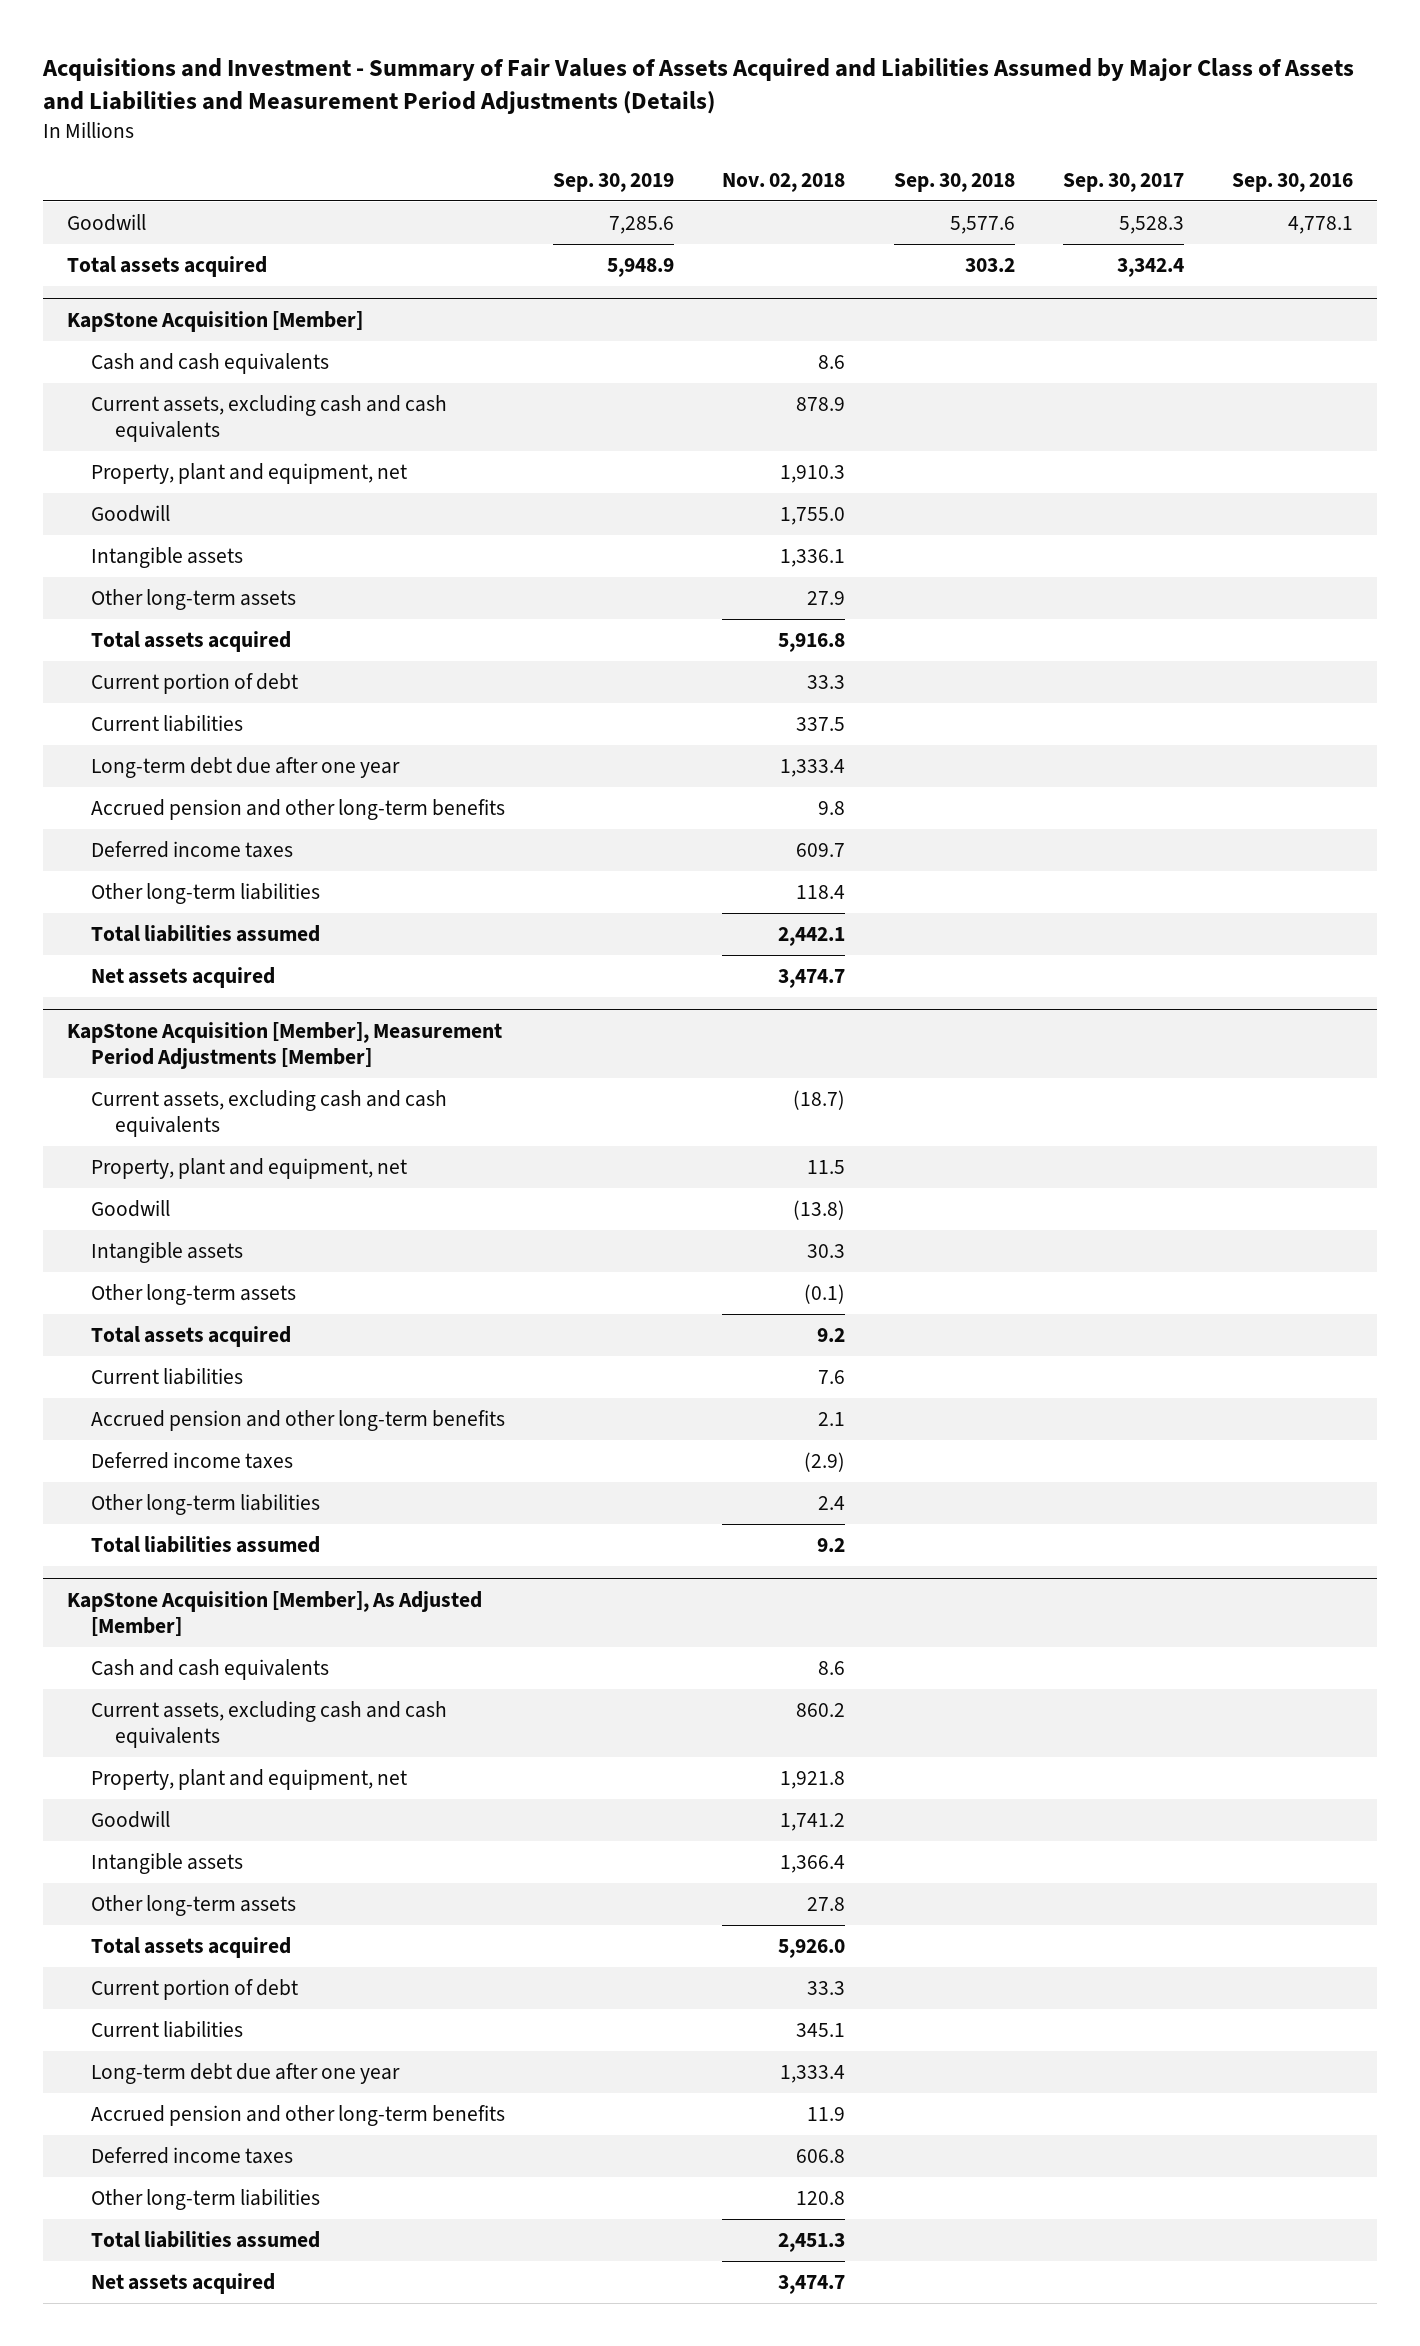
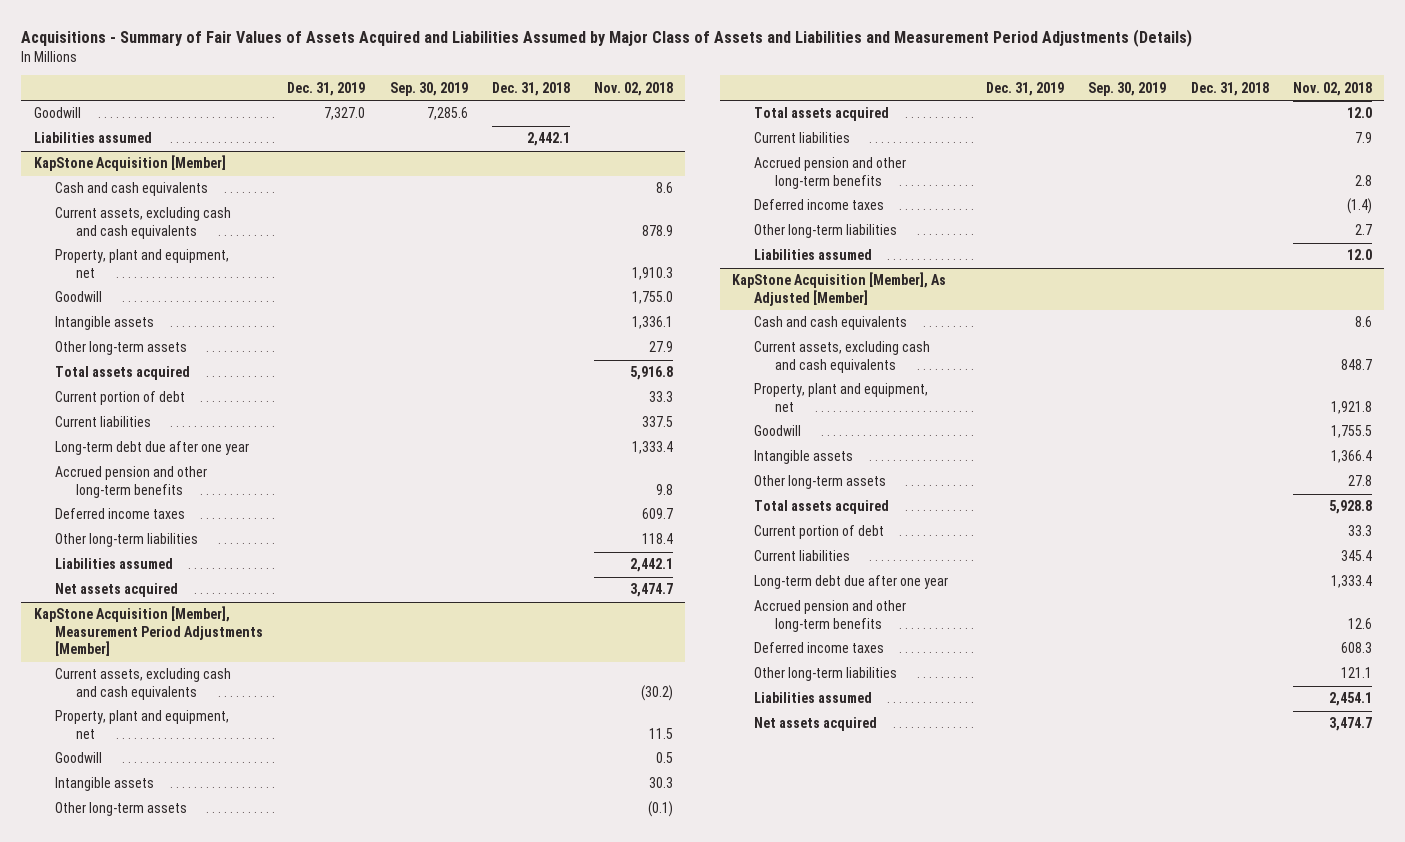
- Acquisitions and Investment - Summary of Fair Values of Assets Acquired and Liabilities Assumed by Major Class of Assets and Liabilities and Measurement Period Adjustments (Details)
+ Acquisitions - Summary of Fair Values of Assets Acquired and Liabilities Assumed by Major Class of Assets and Liabilities and Measurement Period Adjustments (Details)
- | Sep. 30, 2019 | Nov. 02, 2018 | Sep. 30, 2018 | Sep. 30, 2017 | Sep. 30, 2016
+ | Dec. 31, 2019 | Sep. 30, 2019 | Dec. 31, 2018 | Nov. 02, 2018
- Total assets acquired | 5,948.9 | | 303.2 | 3,342.4 |
+ Liabilities assumed | | | 2,442.1 |
@ KapStone Acquisition [Member]
- Total liabilities assumed | | 2,442.1 | | |
+ Liabilities assumed | | | | 2,442.1
@ KapStone Acquisition [Member], Measurement Period Adjustments [Member]
- Current assets, excluding cash and cash equivalents | | (18.7) | | |
+ Current assets, excluding cash and cash equivalents | | | | (30.2)
- Goodwill | | (13.8) | | |
+ Goodwill | | | | 0.5
- Total assets acquired | | 9.2 | | |
- Current liabilities | | 7.6 | | |
- Accrued pension and other long-term benefits | | 2.1 | | |
- Deferred income taxes | | (2.9) | | |
- Other long-term liabilities | | 2.4 | | |
- Total liabilities assumed | | 9.2 | | |
+ Total assets acquired | | | | 12.0
+ Current liabilities | | | | 7.9
+ Accrued pension and other long-term benefits | | | | 2.8
+ Deferred income taxes | | | | (1.4)
+ Other long-term liabilities | | | | 2.7
+ Liabilities assumed | | | | 12.0
@ KapStone Acquisition [Member], As Adjusted [Member]
- Current assets, excluding cash and cash equivalents | | 860.2 | | |
+ Current assets, excluding cash and cash equivalents | | | | 848.7
- Goodwill | | 1,741.2 | | |
+ Goodwill | | | | 1,755.5
- Total assets acquired | | 5,926.0 | | |
+ Total assets acquired | | | | 5,928.8
- Current liabilities | | 345.1 | | |
+ Current liabilities | | | | 345.4
- Accrued pension and other long-term benefits | | 11.9 | | |
- Deferred income taxes | | 606.8 | | |
- Other long-term liabilities | | 120.8 | | |
- Total liabilities assumed | | 2,451.3 | | |
+ Accrued pension and other long-term benefits | | | | 12.6
+ Deferred income taxes | | | | 608.3
+ Other long-term liabilities | | | | 121.1
+ Liabilities assumed | | | | 2,454.1

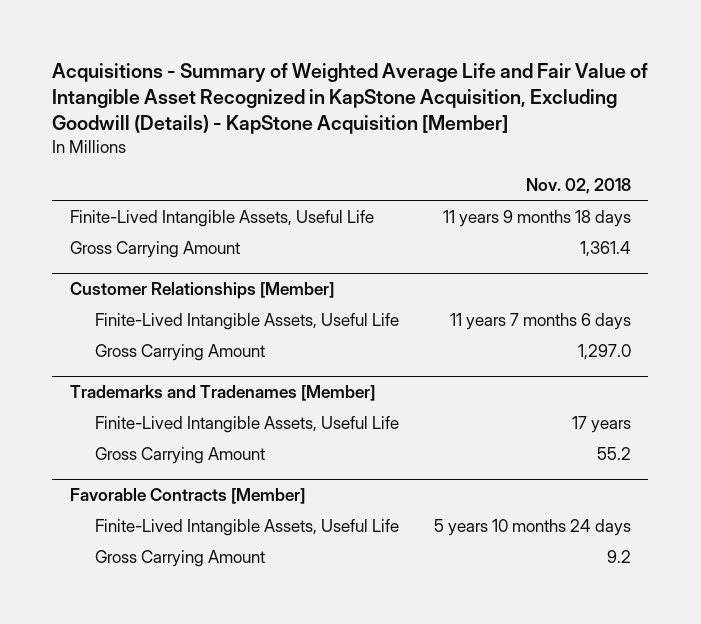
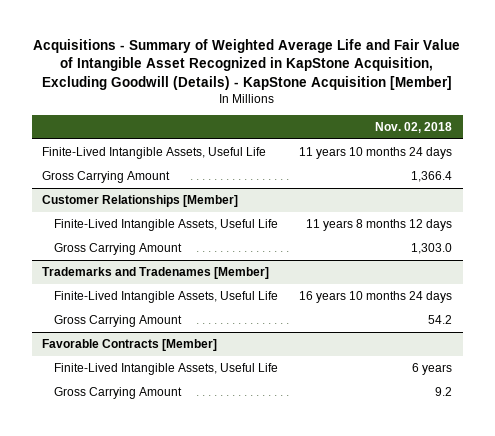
- Finite-Lived Intangible Assets, Useful Life | 11 years 9 months 18 days
- Gross Carrying Amount | 1,361.4
+ Finite-Lived Intangible Assets, Useful Life | 11 years 10 months 24 days
+ Gross Carrying Amount | 1,366.4
@ Customer Relationships [Member]
- Finite-Lived Intangible Assets, Useful Life | 11 years 7 months 6 days
- Gross Carrying Amount | 1,297.0
+ Finite-Lived Intangible Assets, Useful Life | 11 years 8 months 12 days
+ Gross Carrying Amount | 1,303.0
@ Trademarks and Tradenames [Member]
- Finite-Lived Intangible Assets, Useful Life | 17 years
- Gross Carrying Amount | 55.2
+ Finite-Lived Intangible Assets, Useful Life | 16 years 10 months 24 days
+ Gross Carrying Amount | 54.2
@ Favorable Contracts [Member]
- Finite-Lived Intangible Assets, Useful Life | 5 years 10 months 24 days
+ Finite-Lived Intangible Assets, Useful Life | 6 years

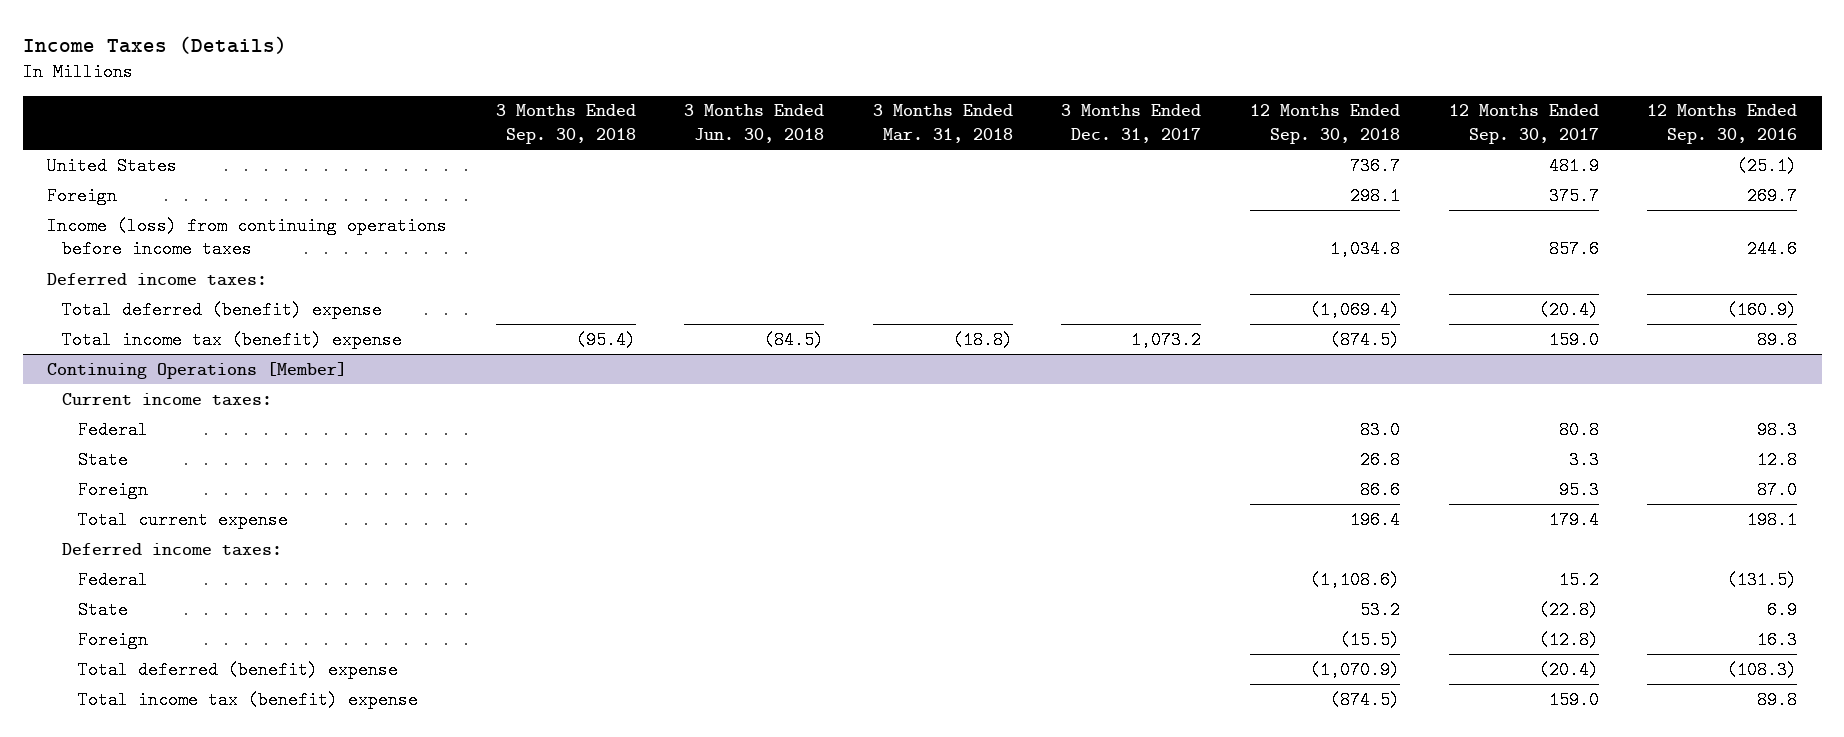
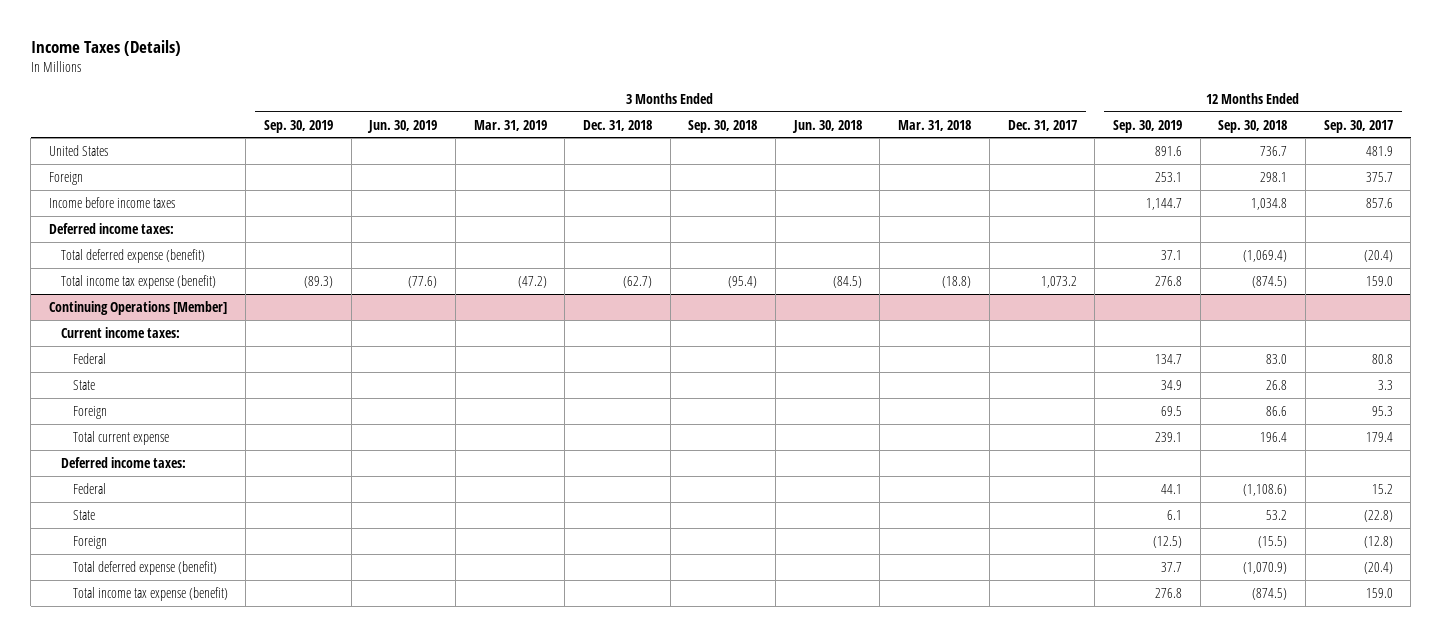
- | 3 Months Ended Sep. 30, 2018 | 3 Months Ended Jun. 30, 2018 | 3 Months Ended Mar. 31, 2018 | 3 Months Ended Dec. 31, 2017 | 12 Months Ended Sep. 30, 2018 | 12 Months Ended Sep. 30, 2017 | 12 Months Ended Sep. 30, 2016
+ | 3 Months Ended Sep. 30, 2019 | 3 Months Ended Jun. 30, 2019 | 3 Months Ended Mar. 31, 2019 | 3 Months Ended Dec. 31, 2018 | 3 Months Ended Sep. 30, 2018 | 3 Months Ended Jun. 30, 2018 | 3 Months Ended Mar. 31, 2018 | 3 Months Ended Dec. 31, 2017 | 12 Months Ended Sep. 30, 2019 | 12 Months Ended Sep. 30, 2018 | 12 Months Ended Sep. 30, 2017
- Income (loss) from continuing operations before income taxes | | | | | 1,034.8 | 857.6 | 244.6
+ Income before income taxes | | | | | | | | | 1,144.7 | 1,034.8 | 857.6
- Total deferred (benefit) expense | | | | | (1,069.4) | (20.4) | (160.9)
- Total income tax (benefit) expense | (95.4) | (84.5) | (18.8) | 1,073.2 | (874.5) | 159.0 | 89.8
+ Total deferred expense (benefit) | | | | | | | | | 37.1 | (1,069.4) | (20.4)
+ Total income tax expense (benefit) | (89.3) | (77.6) | (47.2) | (62.7) | (95.4) | (84.5) | (18.8) | 1,073.2 | 276.8 | (874.5) | 159.0
@ Continuing Operations [Member]
- Total deferred (benefit) expense | | | | | (1,070.9) | (20.4) | (108.3)
- Total income tax (benefit) expense | | | | | (874.5) | 159.0 | 89.8
+ Total deferred expense (benefit) | | | | | | | | | 37.7 | (1,070.9) | (20.4)
+ Total income tax expense (benefit) | | | | | | | | | 276.8 | (874.5) | 159.0

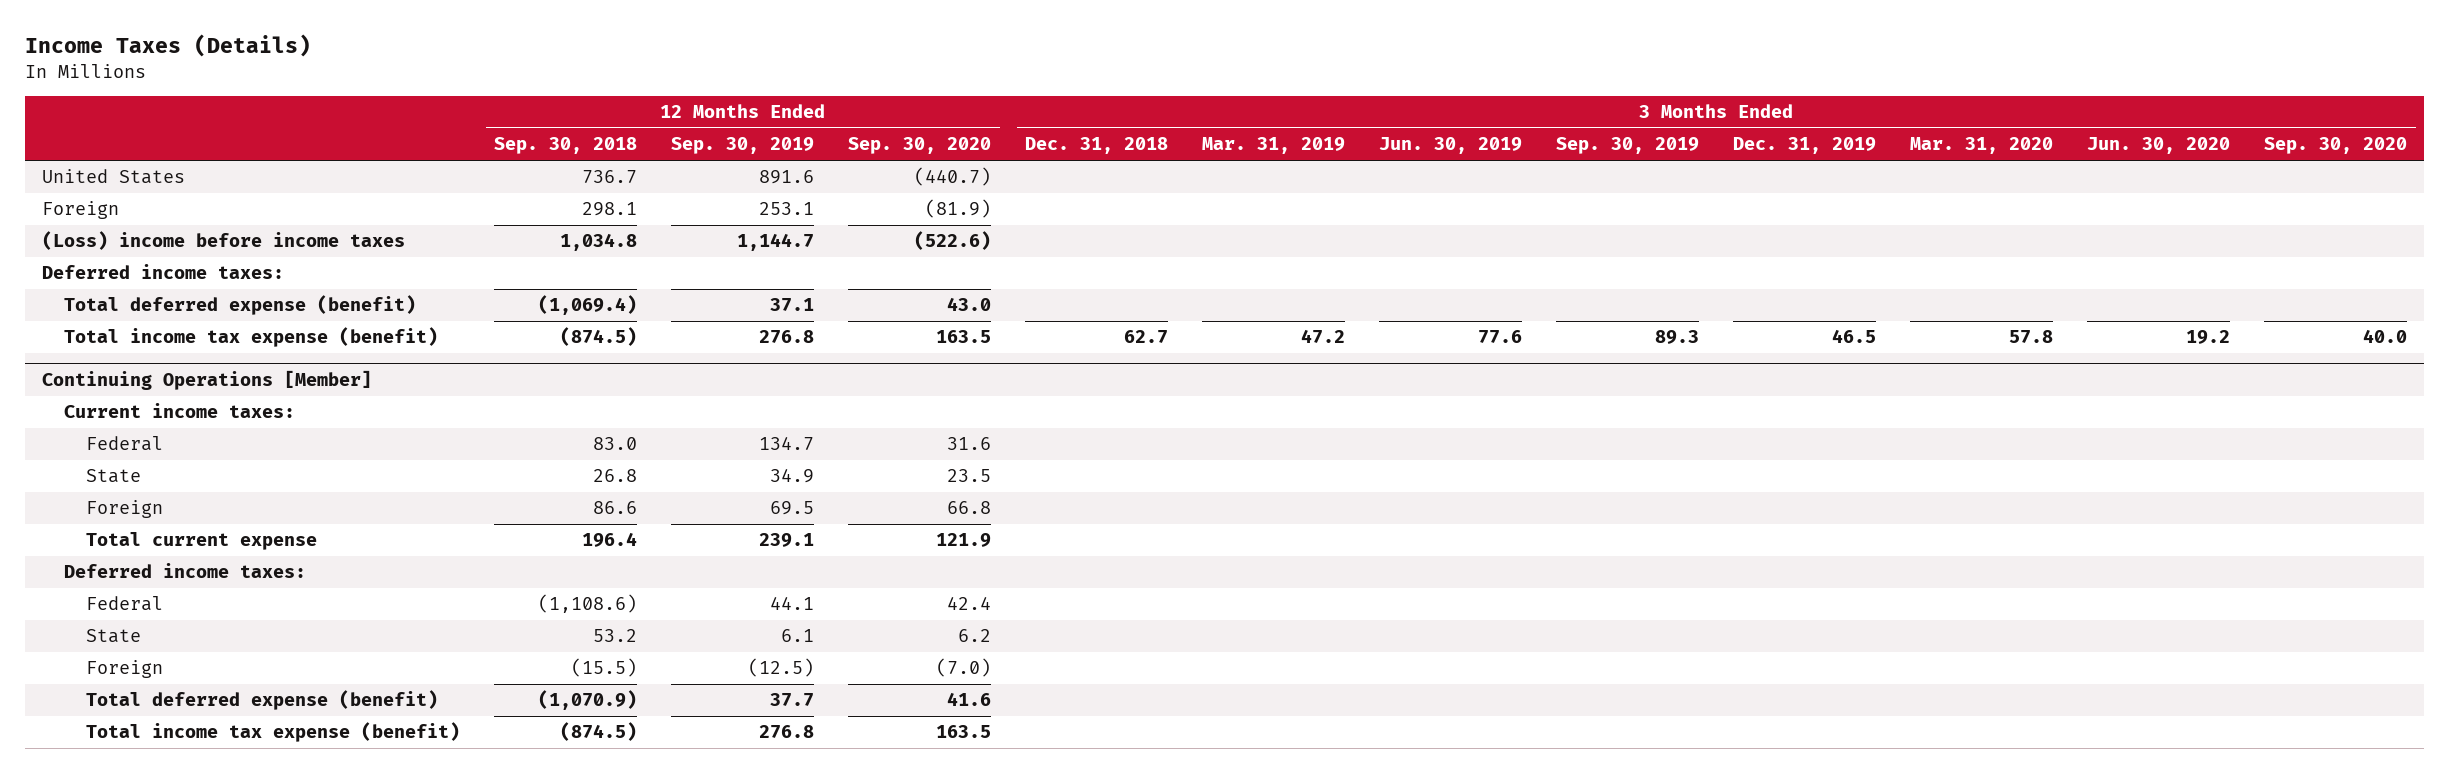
- | 3 Months Ended Sep. 30, 2019 | 3 Months Ended Jun. 30, 2019 | 3 Months Ended Mar. 31, 2019 | 3 Months Ended Dec. 31, 2018 | 3 Months Ended Sep. 30, 2018 | 3 Months Ended Jun. 30, 2018 | 3 Months Ended Mar. 31, 2018 | 3 Months Ended Dec. 31, 2017 | 12 Months Ended Sep. 30, 2019 | 12 Months Ended Sep. 30, 2018 | 12 Months Ended Sep. 30, 2017
+ | 12 Months Ended Sep. 30, 2018 | 12 Months Ended Sep. 30, 2019 | 12 Months Ended Sep. 30, 2020 | 3 Months Ended Dec. 31, 2018 | 3 Months Ended Mar. 31, 2019 | 3 Months Ended Jun. 30, 2019 | 3 Months Ended Sep. 30, 2019 | 3 Months Ended Dec. 31, 2019 | 3 Months Ended Mar. 31, 2020 | 3 Months Ended Jun. 30, 2020 | 3 Months Ended Sep. 30, 2020
- Income before income taxes | | | | | | | | | 1,144.7 | 1,034.8 | 857.6
+ (Loss) income before income taxes | 1,034.8 | 1,144.7 | (522.6) | | | | | | | |
- Total income tax expense (benefit) | (89.3) | (77.6) | (47.2) | (62.7) | (95.4) | (84.5) | (18.8) | 1,073.2 | 276.8 | (874.5) | 159.0
+ Total income tax expense (benefit) | (874.5) | 276.8 | 163.5 | 62.7 | 47.2 | 77.6 | 89.3 | 46.5 | 57.8 | 19.2 | 40.0

